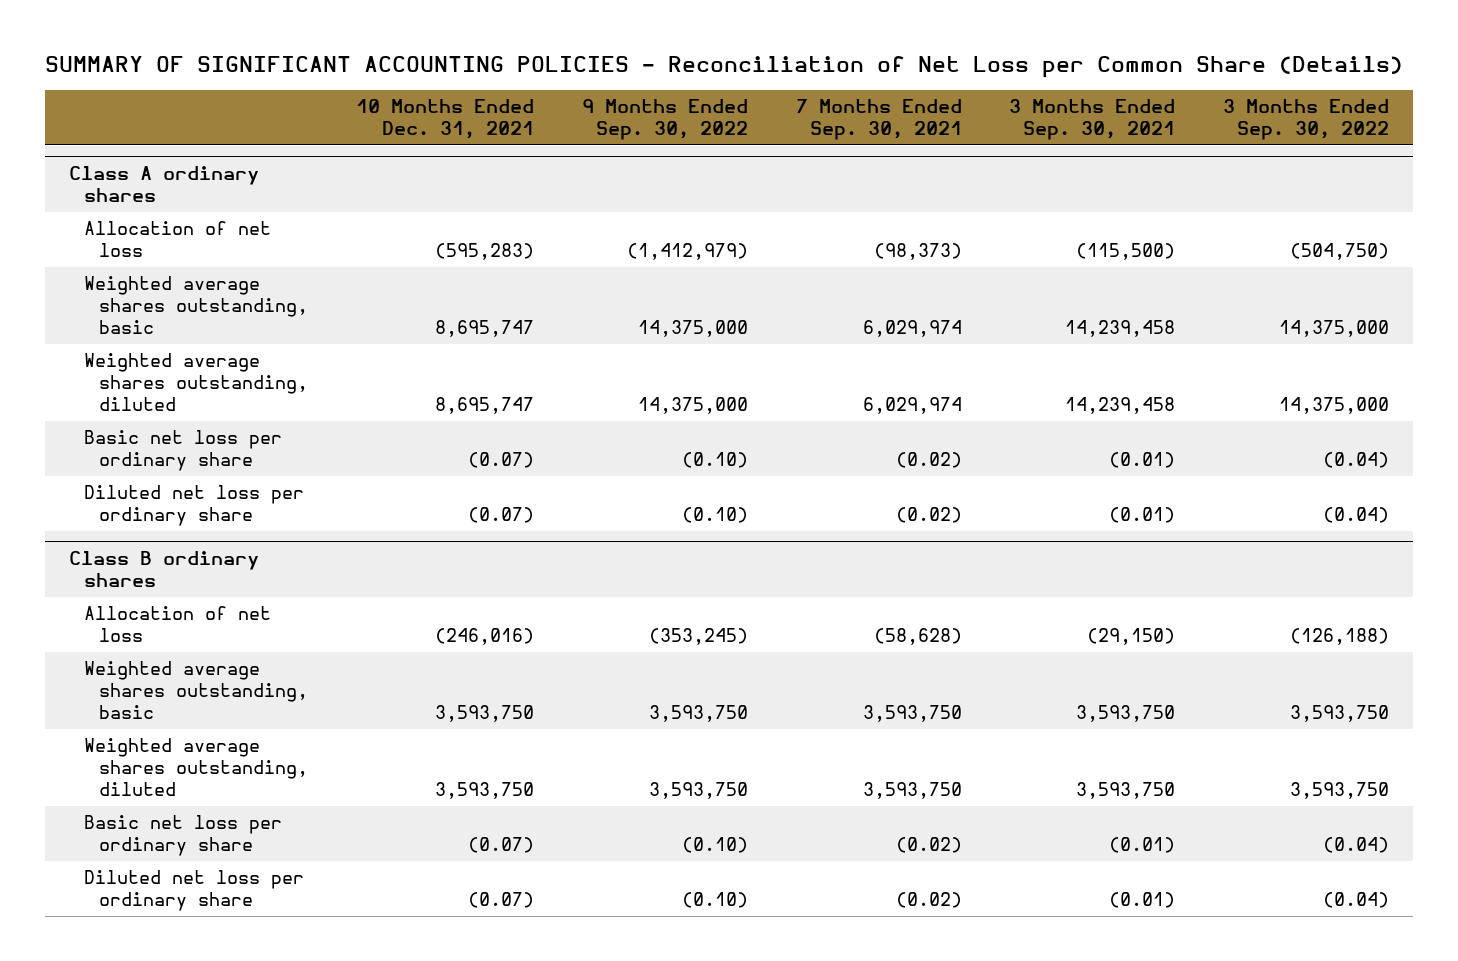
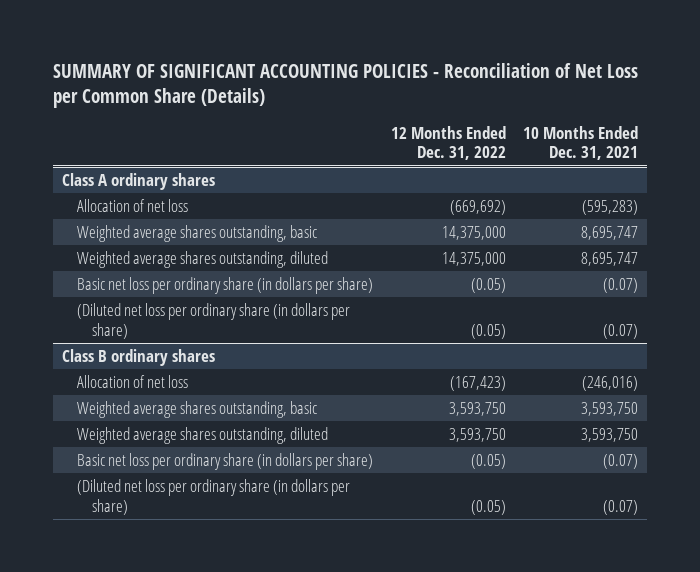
- | 10 Months Ended Dec. 31, 2021 | 9 Months Ended Sep. 30, 2022 | 7 Months Ended Sep. 30, 2021 | 3 Months Ended Sep. 30, 2021 | 3 Months Ended Sep. 30, 2022
+ | 12 Months Ended Dec. 31, 2022 | 10 Months Ended Dec. 31, 2021
@ Class A ordinary shares
- Basic net loss per ordinary share | (0.07) | (0.10) | (0.02) | (0.01) | (0.04)
- Diluted net loss per ordinary share | (0.07) | (0.10) | (0.02) | (0.01) | (0.04)
+ Basic net loss per ordinary share (in dollars per share) | (0.05) | (0.07)
+ (Diluted net loss per ordinary share (in dollars per share) | (0.05) | (0.07)
@ Class B ordinary shares
- Basic net loss per ordinary share | (0.07) | (0.10) | (0.02) | (0.01) | (0.04)
- Diluted net loss per ordinary share | (0.07) | (0.10) | (0.02) | (0.01) | (0.04)
+ Basic net loss per ordinary share (in dollars per share) | (0.05) | (0.07)
+ (Diluted net loss per ordinary share (in dollars per share) | (0.05) | (0.07)

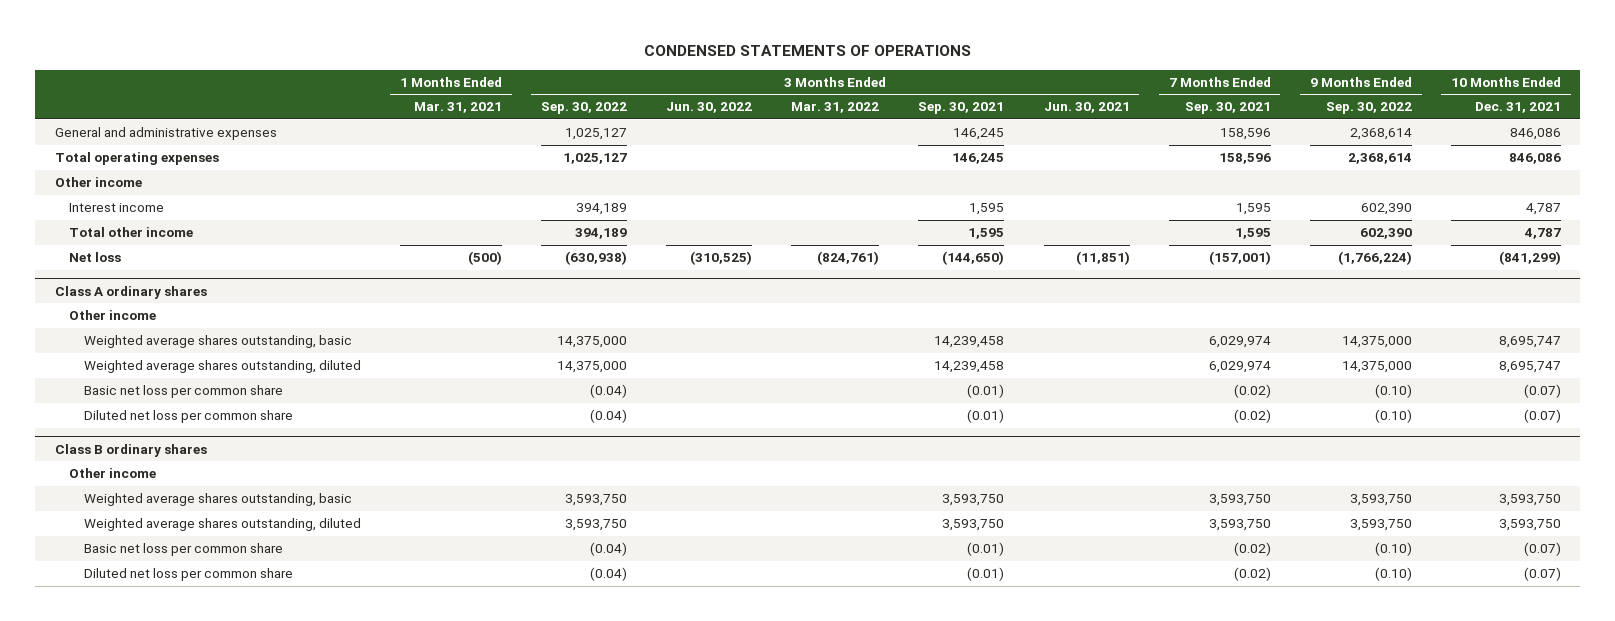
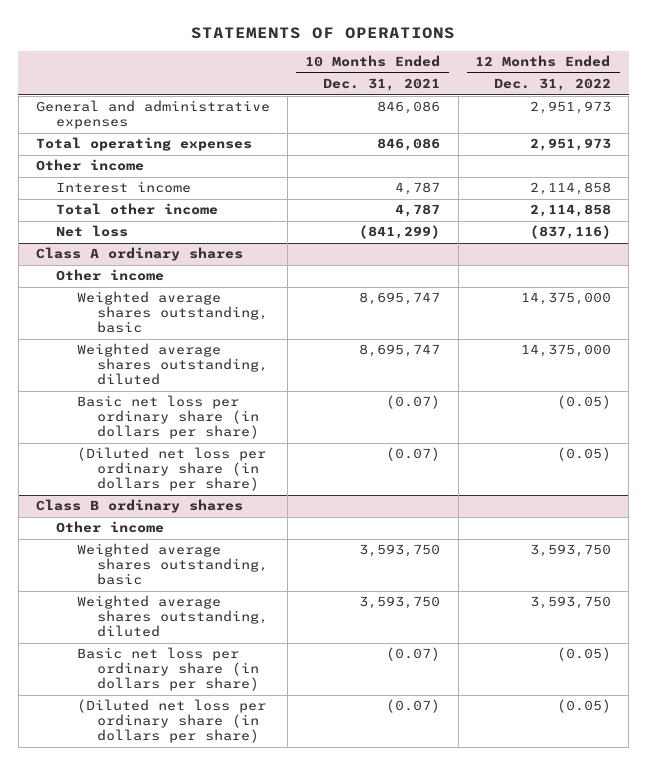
- CONDENSED STATEMENTS OF OPERATIONS
+ STATEMENTS OF OPERATIONS
- | 1 Months Ended Mar. 31, 2021 | 3 Months Ended Sep. 30, 2022 | 3 Months Ended Jun. 30, 2022 | 3 Months Ended Mar. 31, 2022 | 3 Months Ended Sep. 30, 2021 | 3 Months Ended Jun. 30, 2021 | 7 Months Ended Sep. 30, 2021 | 9 Months Ended Sep. 30, 2022 | 10 Months Ended Dec. 31, 2021
+ | 10 Months Ended Dec. 31, 2021 | 12 Months Ended Dec. 31, 2022
@ Class A ordinary shares
- Basic net loss per common share | | (0.04) | | | (0.01) | | (0.02) | (0.10) | (0.07)
- Diluted net loss per common share | | (0.04) | | | (0.01) | | (0.02) | (0.10) | (0.07)
+ Basic net loss per ordinary share (in dollars per share) | (0.07) | (0.05)
+ (Diluted net loss per ordinary share (in dollars per share) | (0.07) | (0.05)
@ Class B ordinary shares
- Basic net loss per common share | | (0.04) | | | (0.01) | | (0.02) | (0.10) | (0.07)
- Diluted net loss per common share | | (0.04) | | | (0.01) | | (0.02) | (0.10) | (0.07)
+ Basic net loss per ordinary share (in dollars per share) | (0.07) | (0.05)
+ (Diluted net loss per ordinary share (in dollars per share) | (0.07) | (0.05)

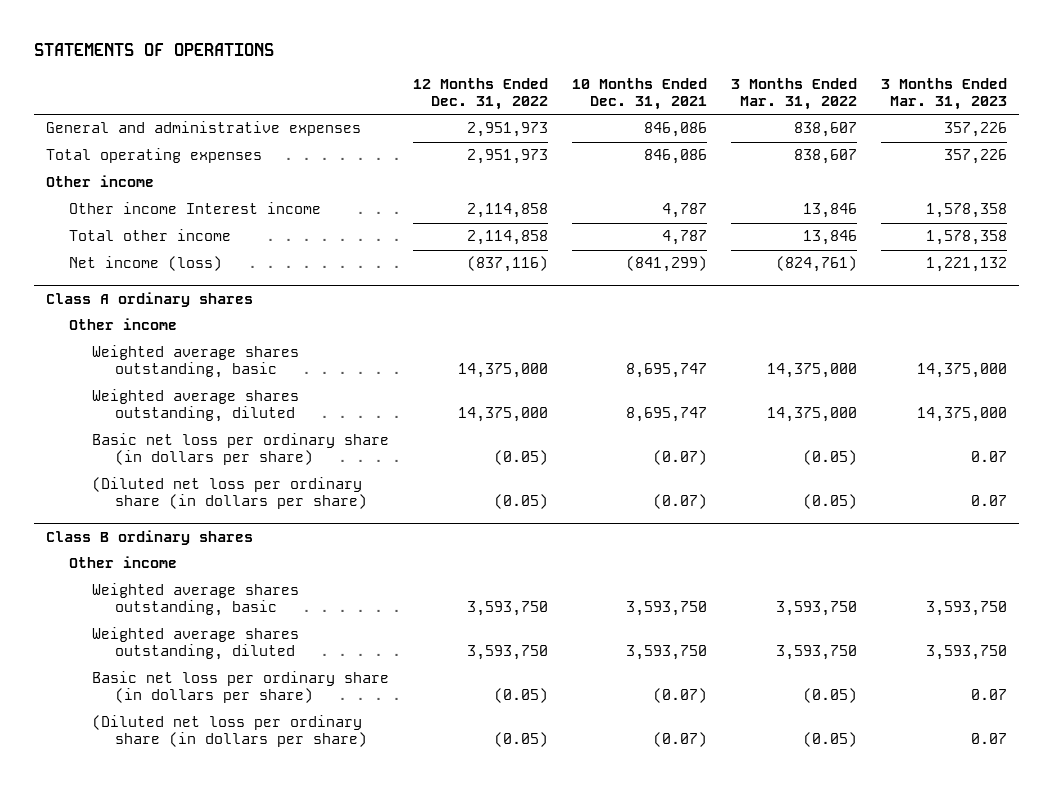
- | 10 Months Ended Dec. 31, 2021 | 12 Months Ended Dec. 31, 2022
+ | 12 Months Ended Dec. 31, 2022 | 10 Months Ended Dec. 31, 2021 | 3 Months Ended Mar. 31, 2022 | 3 Months Ended Mar. 31, 2023
- Interest income | 4,787 | 2,114,858
+ Other income Interest income | 2,114,858 | 4,787 | 13,846 | 1,578,358
- Net loss | (841,299) | (837,116)
+ Net income (loss) | (837,116) | (841,299) | (824,761) | 1,221,132

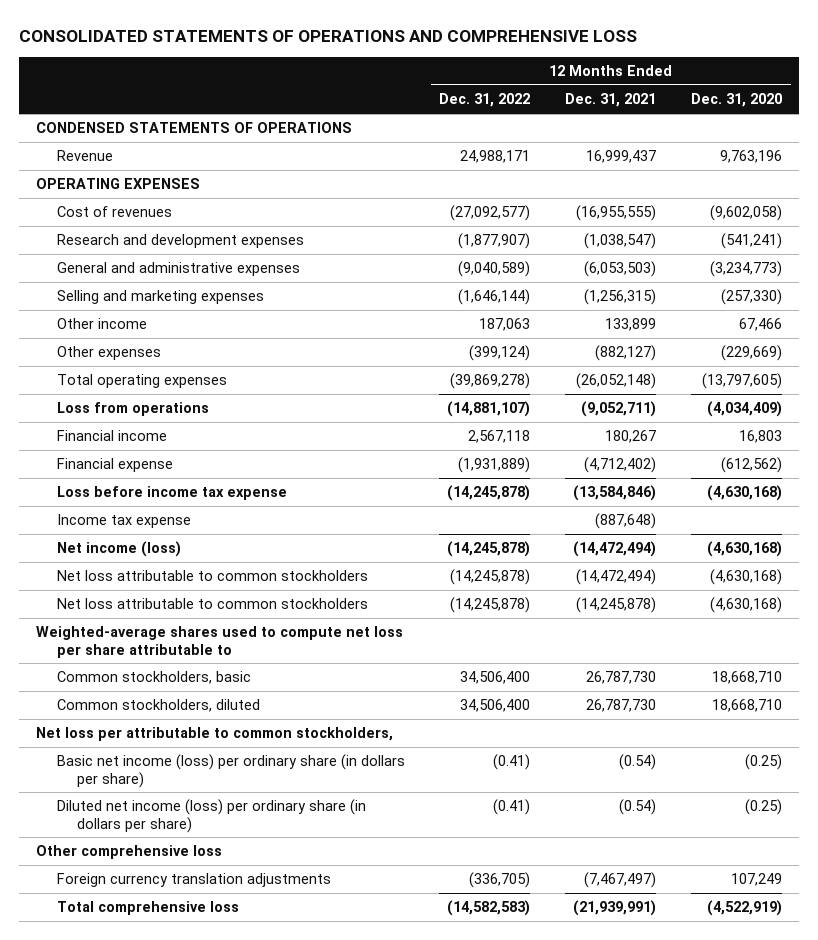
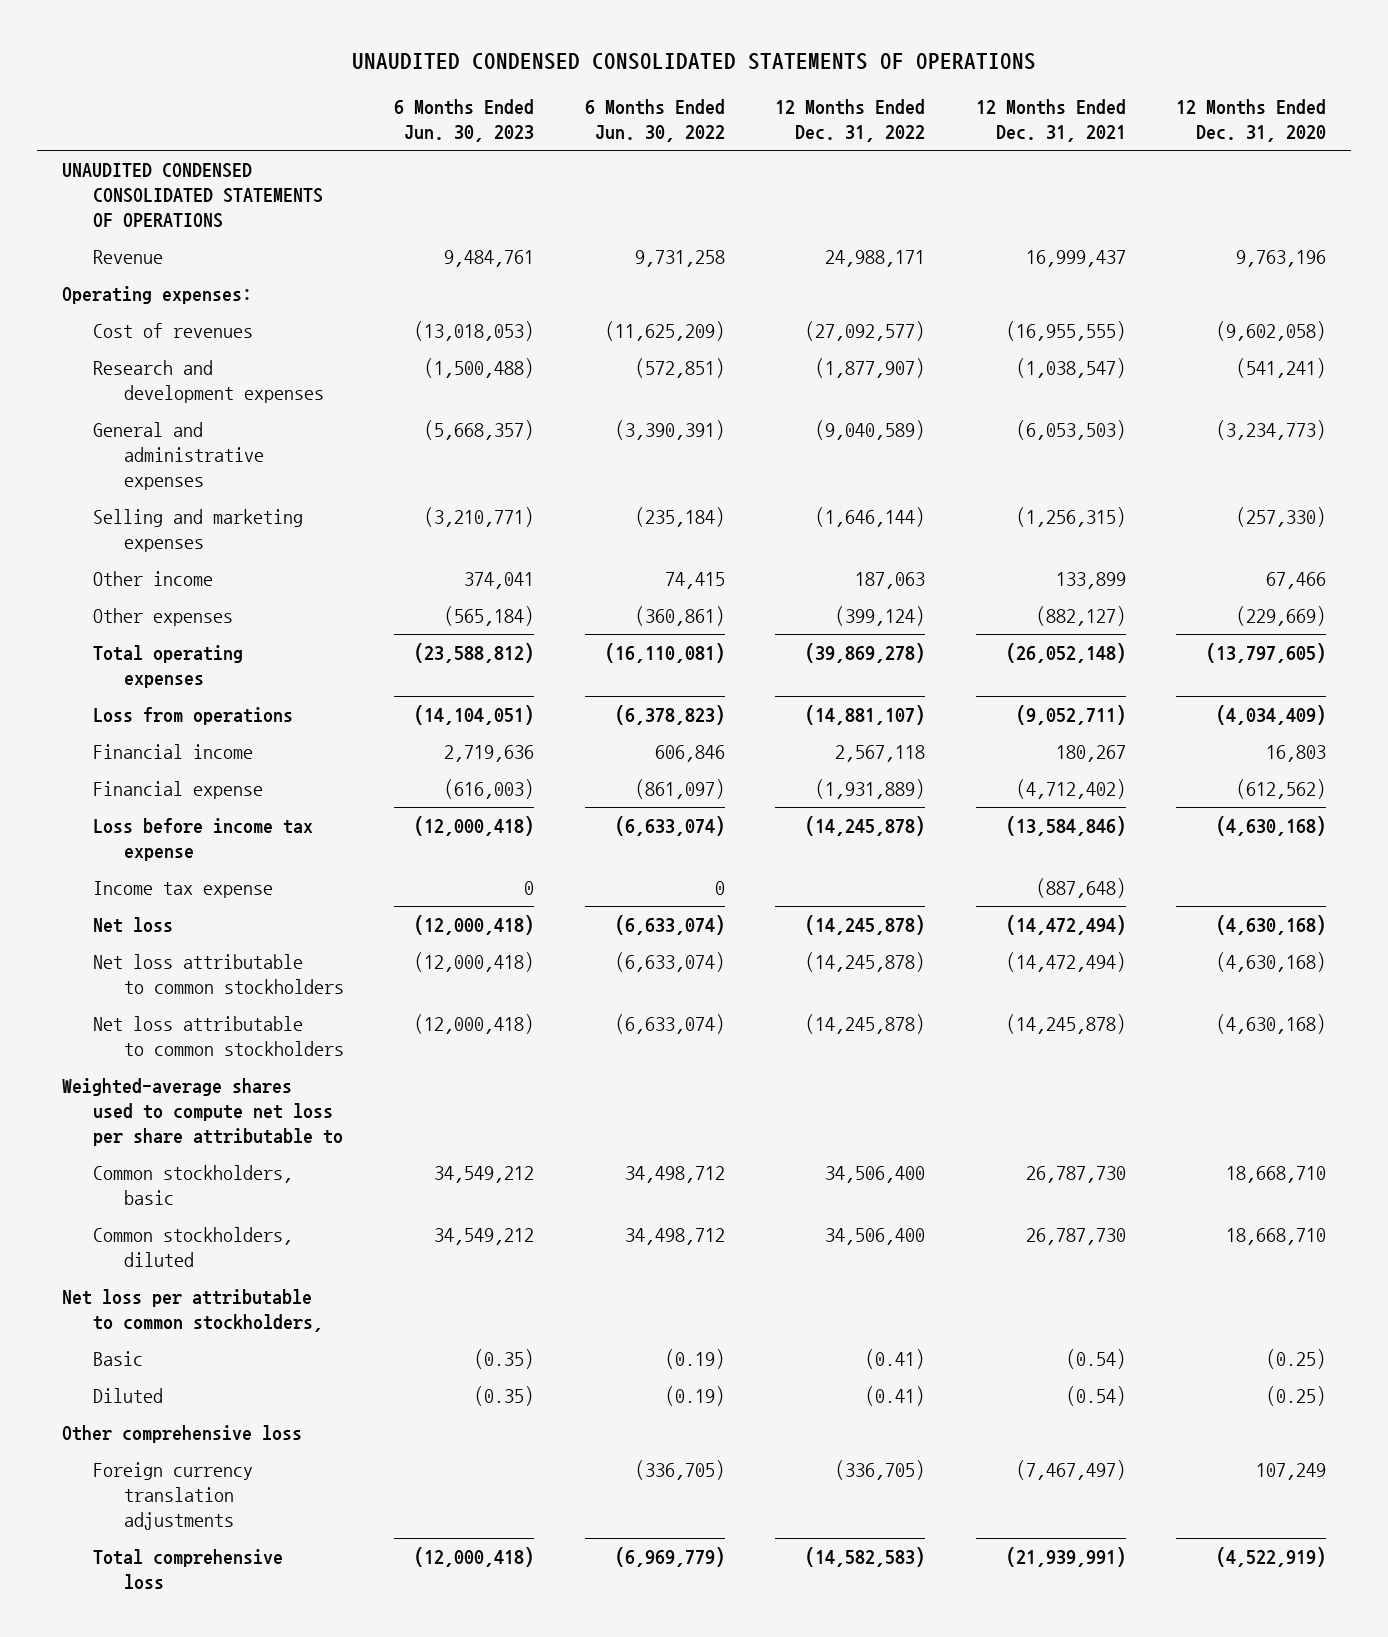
- CONSOLIDATED STATEMENTS OF OPERATIONS AND COMPREHENSIVE LOSS
+ UNAUDITED CONDENSED CONSOLIDATED STATEMENTS OF OPERATIONS
- | 12 Months Ended Dec. 31, 2022 | 12 Months Ended Dec. 31, 2021 | 12 Months Ended Dec. 31, 2020
+ | 6 Months Ended Jun. 30, 2023 | 6 Months Ended Jun. 30, 2022 | 12 Months Ended Dec. 31, 2022 | 12 Months Ended Dec. 31, 2021 | 12 Months Ended Dec. 31, 2020
- CONDENSED STATEMENTS OF OPERATIONS
+ UNAUDITED CONDENSED CONSOLIDATED STATEMENTS OF OPERATIONS
- OPERATING EXPENSES
+ Operating expenses:
- Net income (loss) | (14,245,878) | (14,472,494) | (4,630,168)
+ Net loss | (12,000,418) | (6,633,074) | (14,245,878) | (14,472,494) | (4,630,168)
- Basic net income (loss) per ordinary share (in dollars per share) | (0.41) | (0.54) | (0.25)
- Diluted net income (loss) per ordinary share (in dollars per share) | (0.41) | (0.54) | (0.25)
+ Basic | (0.35) | (0.19) | (0.41) | (0.54) | (0.25)
+ Diluted | (0.35) | (0.19) | (0.41) | (0.54) | (0.25)

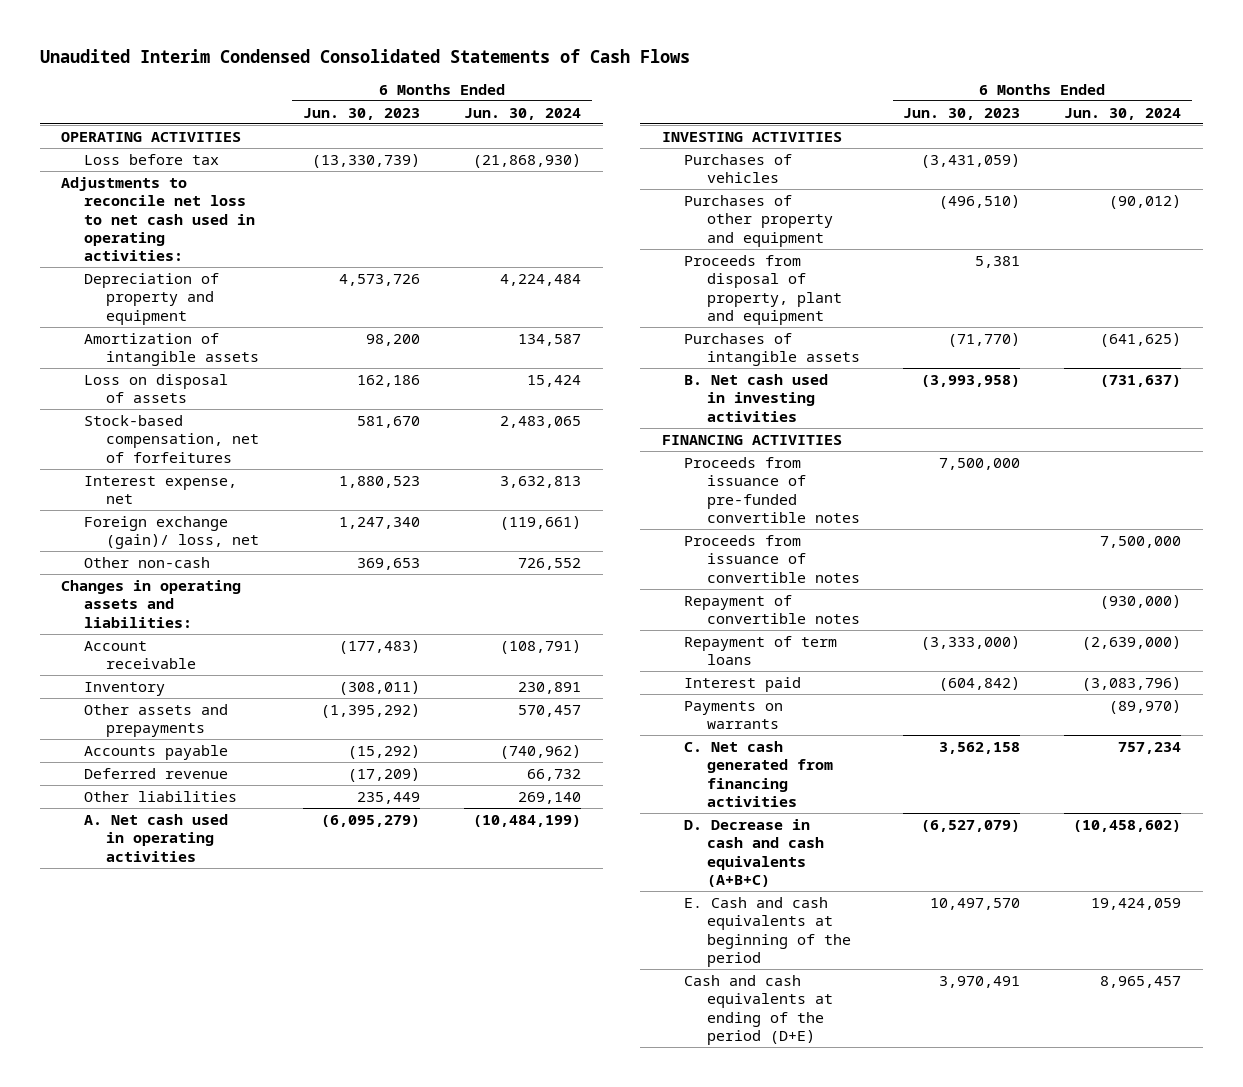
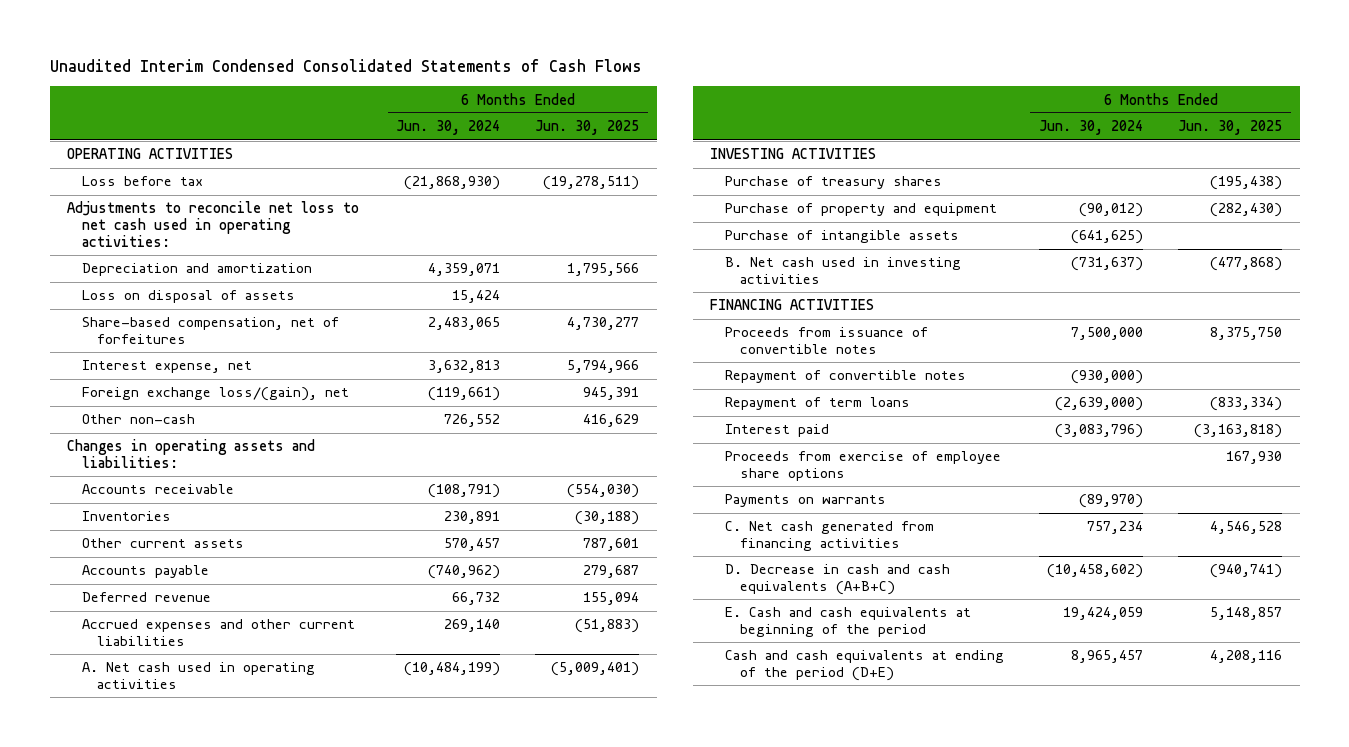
- | 6 Months Ended Jun. 30, 2023 | 6 Months Ended Jun. 30, 2024
+ | 6 Months Ended Jun. 30, 2024 | 6 Months Ended Jun. 30, 2025
- Depreciation of property and equipment | 4,573,726 | 4,224,484
- Amortization of intangible assets | 98,200 | 134,587
+ Depreciation and amortization | 4,359,071 | 1,795,566
- Stock-based compensation, net of forfeitures | 581,670 | 2,483,065
+ Share-based compensation, net of forfeitures | 2,483,065 | 4,730,277
- Foreign exchange (gain)/ loss, net | 1,247,340 | (119,661)
+ Foreign exchange loss/(gain), net | (119,661) | 945,391
- Account receivable | (177,483) | (108,791)
- Inventory | (308,011) | 230,891
- Other assets and prepayments | (1,395,292) | 570,457
+ Accounts receivable | (108,791) | (554,030)
+ Inventories | 230,891 | (30,188)
+ Other current assets | 570,457 | 787,601
- Other liabilities | 235,449 | 269,140
+ Accrued expenses and other current liabilities | 269,140 | (51,883)
- Purchases of vehicles | (3,431,059) |
- Purchases of other property and equipment | (496,510) | (90,012)
- Proceeds from disposal of property, plant and equipment | 5,381 |
- Purchases of intangible assets | (71,770) | (641,625)
+ Purchase of treasury shares | | (195,438)
+ Purchase of property and equipment | (90,012) | (282,430)
+ Purchase of intangible assets | (641,625) |
- Proceeds from issuance of pre-funded convertible notes | 7,500,000 |
+ Proceeds from exercise of employee share options | | 167,930

